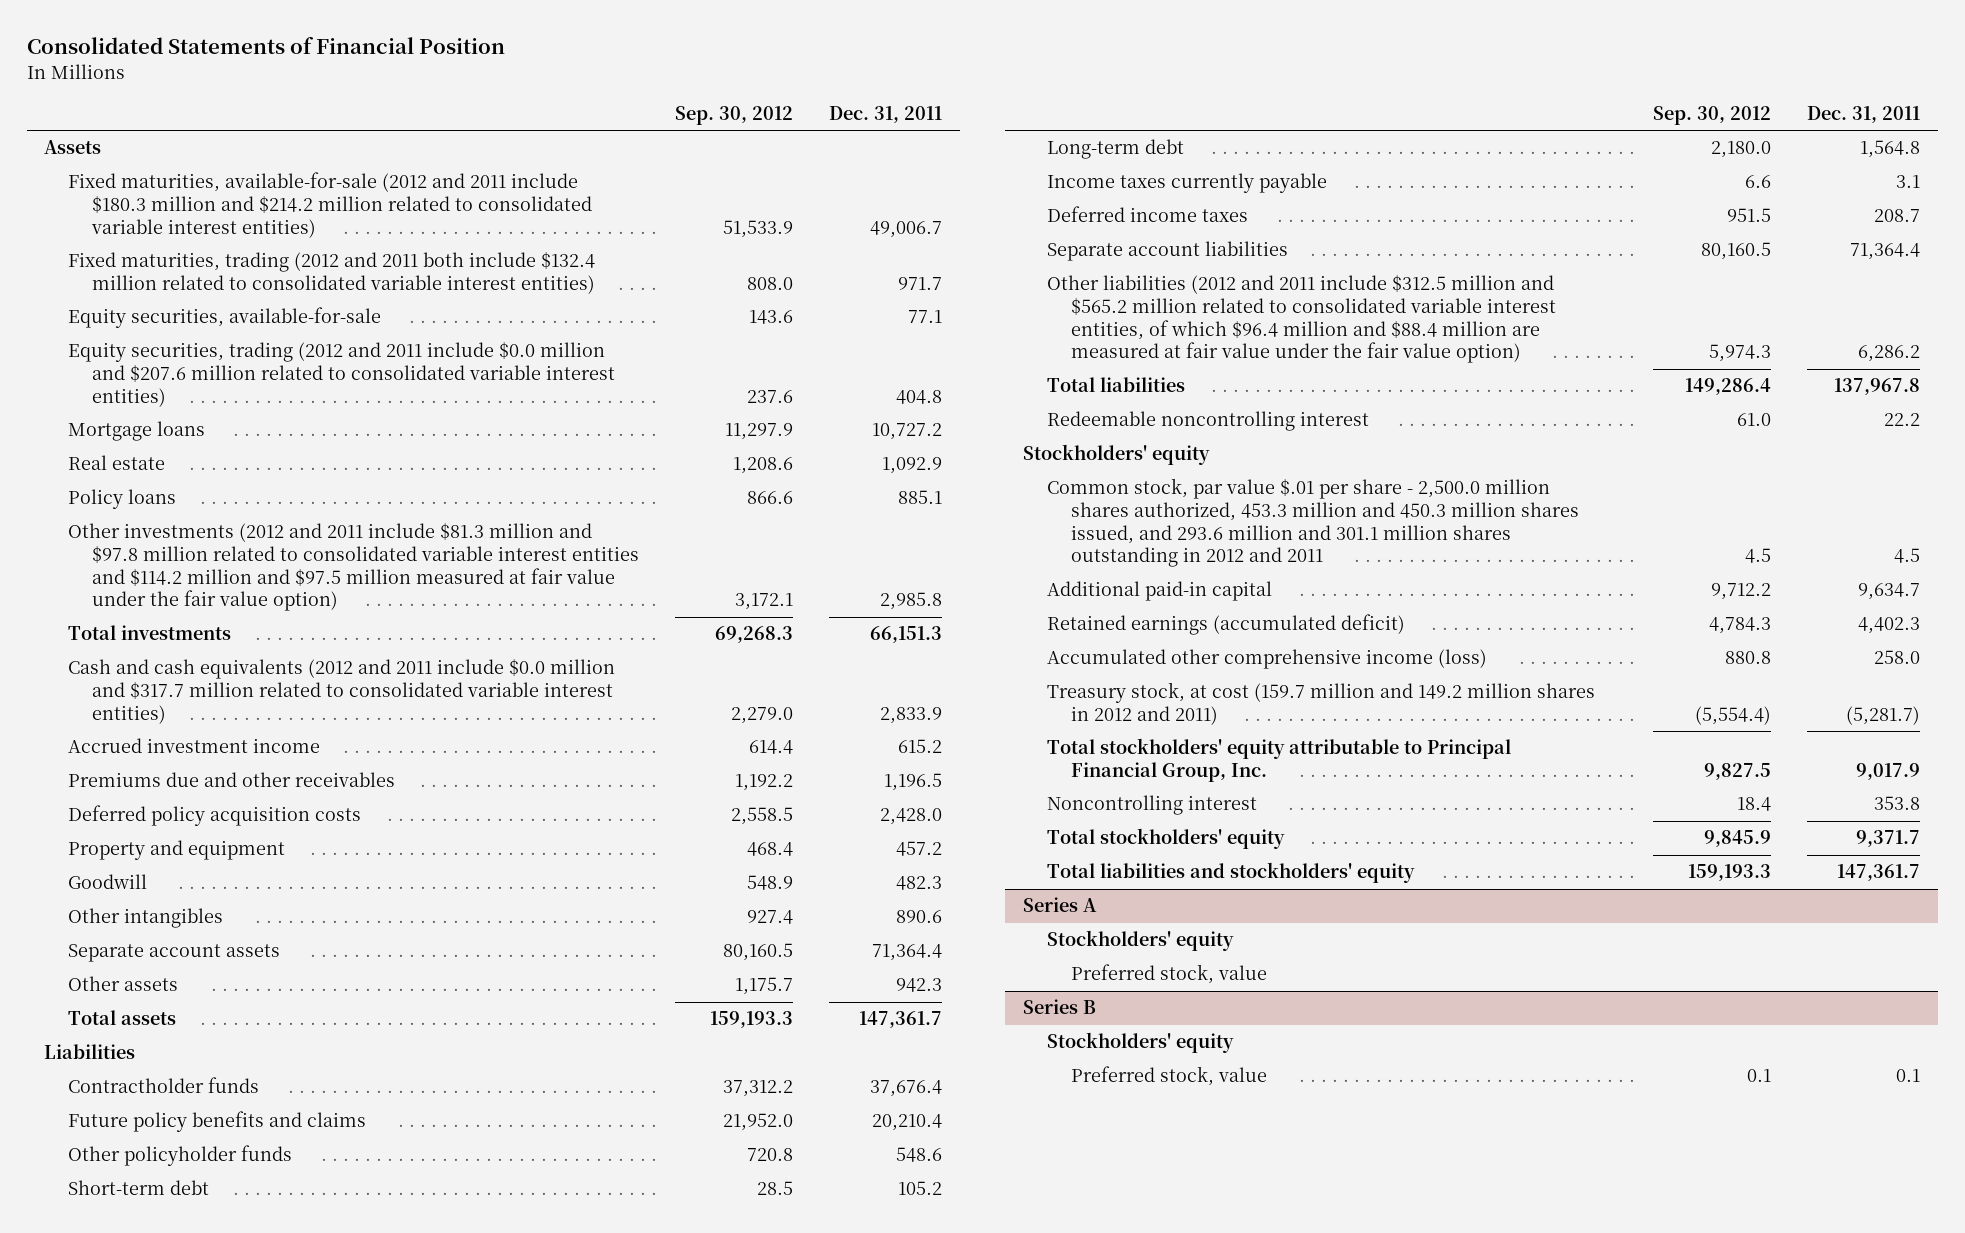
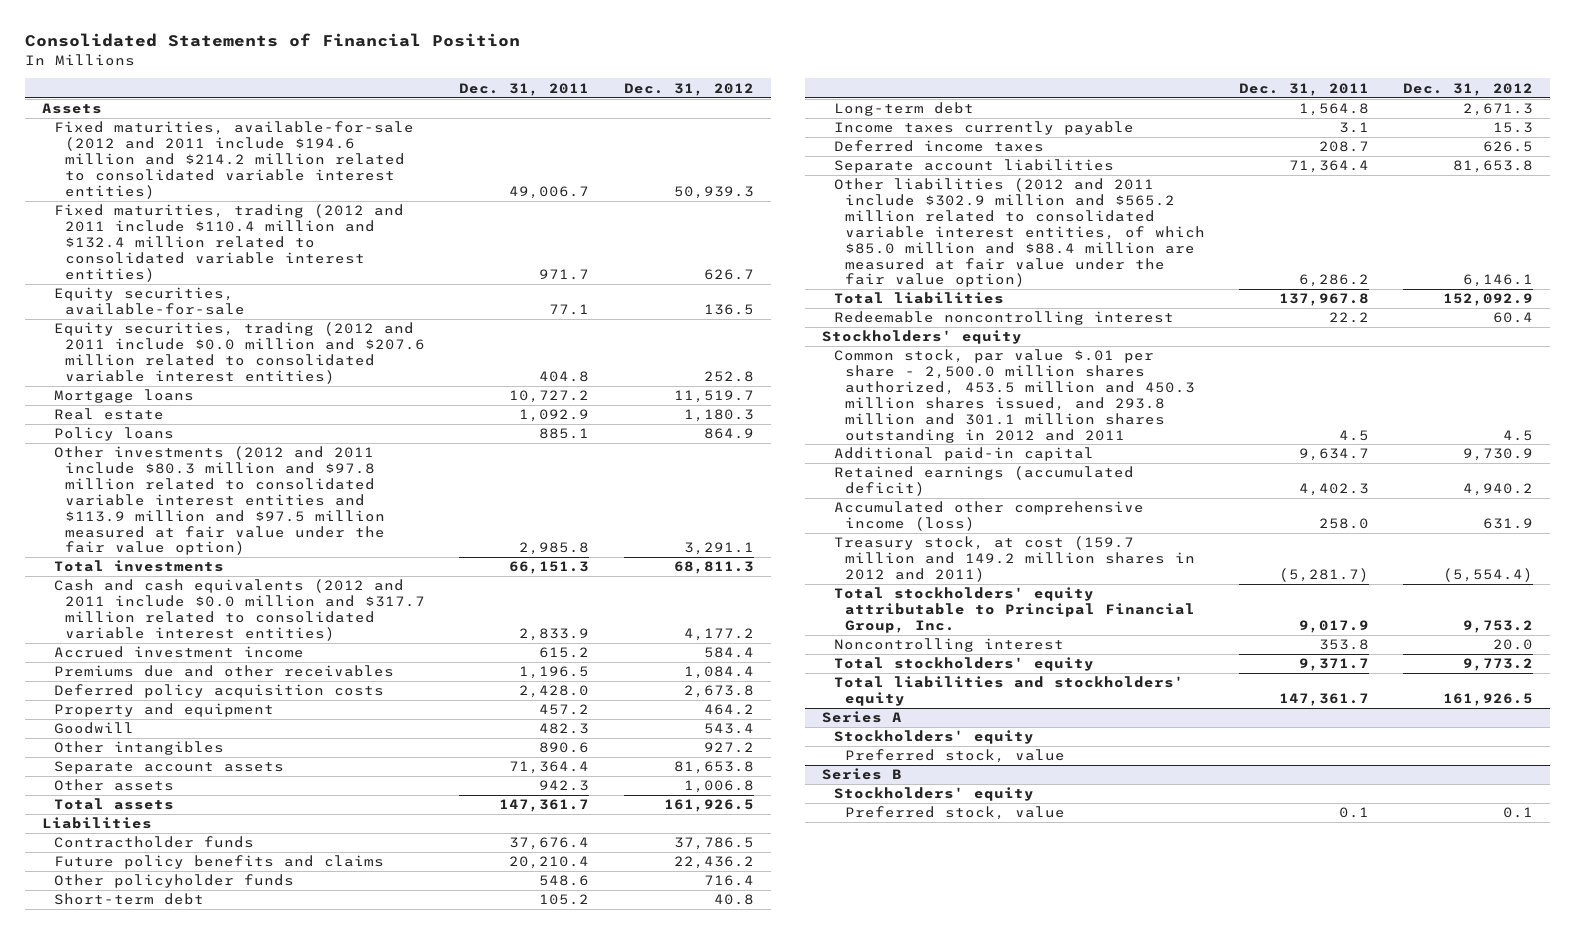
- | Sep. 30, 2012 | Dec. 31, 2011
+ | Dec. 31, 2011 | Dec. 31, 2012
- Fixed maturities, available-for-sale (2012 and 2011 include $180.3 million and $214.2 million related to consolidated variable interest entities) | 51,533.9 | 49,006.7
- Fixed maturities, trading (2012 and 2011 both include $132.4 million related to consolidated variable interest entities) | 808.0 | 971.7
+ Fixed maturities, available-for-sale (2012 and 2011 include $194.6 million and $214.2 million related to consolidated variable interest entities) | 49,006.7 | 50,939.3
+ Fixed maturities, trading (2012 and 2011 include $110.4 million and $132.4 million related to consolidated variable interest entities) | 971.7 | 626.7
- Other investments (2012 and 2011 include $81.3 million and $97.8 million related to consolidated variable interest entities and $114.2 million and $97.5 million measured at fair value under the fair value option) | 3,172.1 | 2,985.8
+ Other investments (2012 and 2011 include $80.3 million and $97.8 million related to consolidated variable interest entities and $113.9 million and $97.5 million measured at fair value under the fair value option) | 2,985.8 | 3,291.1
- Other liabilities (2012 and 2011 include $312.5 million and $565.2 million related to consolidated variable interest entities, of which $96.4 million and $88.4 million are measured at fair value under the fair value option) | 5,974.3 | 6,286.2
+ Other liabilities (2012 and 2011 include $302.9 million and $565.2 million related to consolidated variable interest entities, of which $85.0 million and $88.4 million are measured at fair value under the fair value option) | 6,286.2 | 6,146.1
- Common stock, par value $.01 per share - 2,500.0 million shares authorized, 453.3 million and 450.3 million shares issued, and 293.6 million and 301.1 million shares outstanding in 2012 and 2011 | 4.5 | 4.5
+ Common stock, par value $.01 per share - 2,500.0 million shares authorized, 453.5 million and 450.3 million shares issued, and 293.8 million and 301.1 million shares outstanding in 2012 and 2011 | 4.5 | 4.5

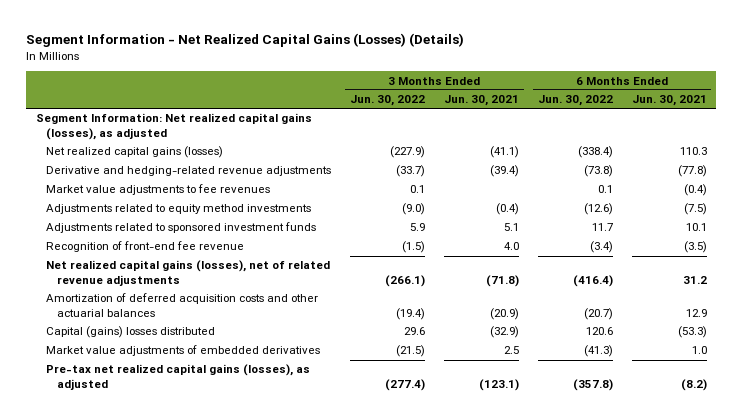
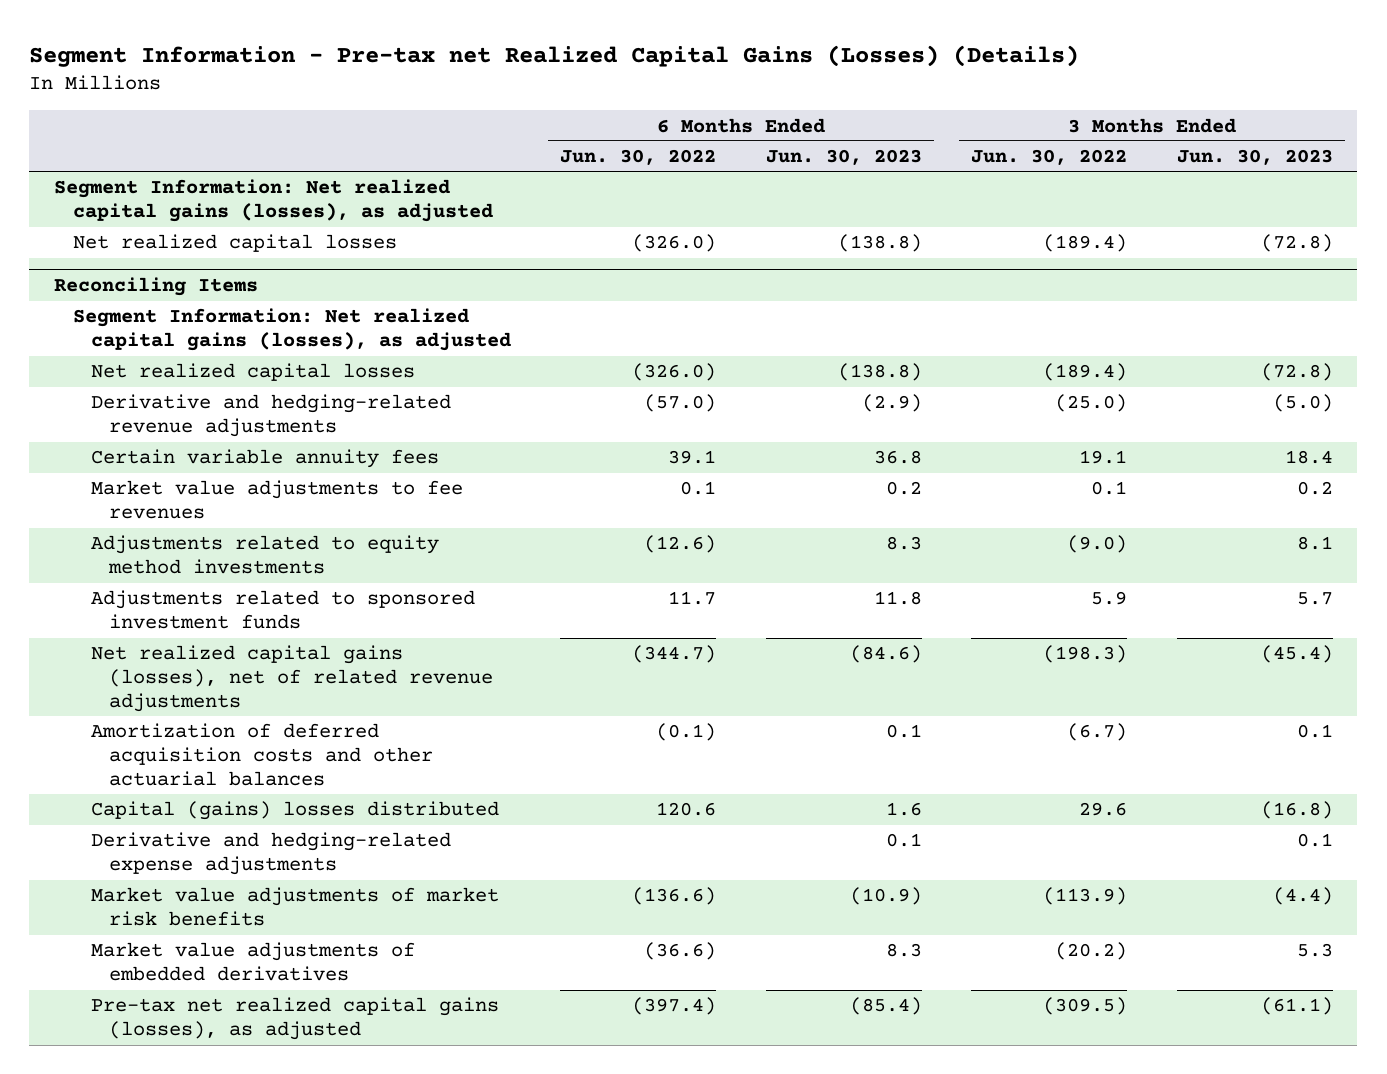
- Segment Information - Net Realized Capital Gains (Losses) (Details)
+ Segment Information - Pre-tax net Realized Capital Gains (Losses) (Details)
- | 3 Months Ended Jun. 30, 2022 | 3 Months Ended Jun. 30, 2021 | 6 Months Ended Jun. 30, 2022 | 6 Months Ended Jun. 30, 2021
+ | 6 Months Ended Jun. 30, 2022 | 6 Months Ended Jun. 30, 2023 | 3 Months Ended Jun. 30, 2022 | 3 Months Ended Jun. 30, 2023
- Net realized capital gains (losses) | (227.9) | (41.1) | (338.4) | 110.3
- Derivative and hedging-related revenue adjustments | (33.7) | (39.4) | (73.8) | (77.8)
+ Net realized capital losses | (326.0) | (138.8) | (189.4) | (72.8)
+ Reconciling Items
+ Segment Information: Net realized capital gains (losses), as adjusted
+ Net realized capital losses | (326.0) | (138.8) | (189.4) | (72.8)
+ Derivative and hedging-related revenue adjustments | (57.0) | (2.9) | (25.0) | (5.0)
+ Certain variable annuity fees | 39.1 | 36.8 | 19.1 | 18.4
- Recognition of front-end fee revenue | (1.5) | 4.0 | (3.4) | (3.5)
- Net realized capital gains (losses), net of related revenue adjustments | (266.1) | (71.8) | (416.4) | 31.2
- Amortization of deferred acquisition costs and other actuarial balances | (19.4) | (20.9) | (20.7) | 12.9
+ Net realized capital gains (losses), net of related revenue adjustments | (344.7) | (84.6) | (198.3) | (45.4)
+ Amortization of deferred acquisition costs and other actuarial balances | (0.1) | 0.1 | (6.7) | 0.1
- Market value adjustments of embedded derivatives | (21.5) | 2.5 | (41.3) | 1.0
- Pre-tax net realized capital gains (losses), as adjusted | (277.4) | (123.1) | (357.8) | (8.2)
+ Derivative and hedging-related expense adjustments | | 0.1 | | 0.1
+ Market value adjustments of market risk benefits | (136.6) | (10.9) | (113.9) | (4.4)
+ Market value adjustments of embedded derivatives | (36.6) | 8.3 | (20.2) | 5.3
+ Pre-tax net realized capital gains (losses), as adjusted | (397.4) | (85.4) | (309.5) | (61.1)

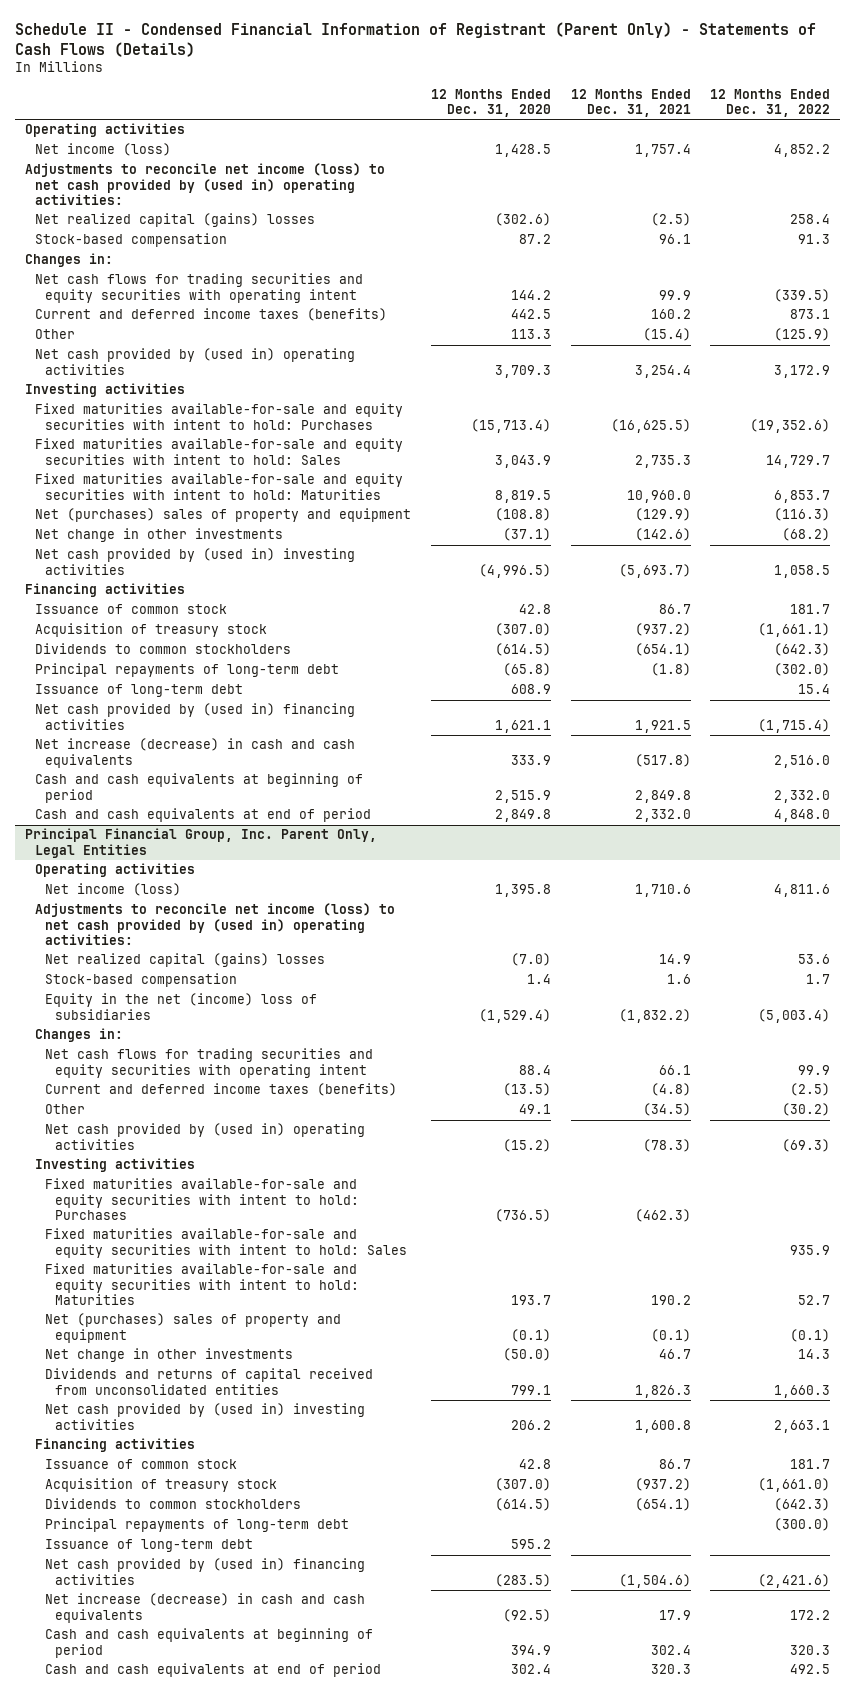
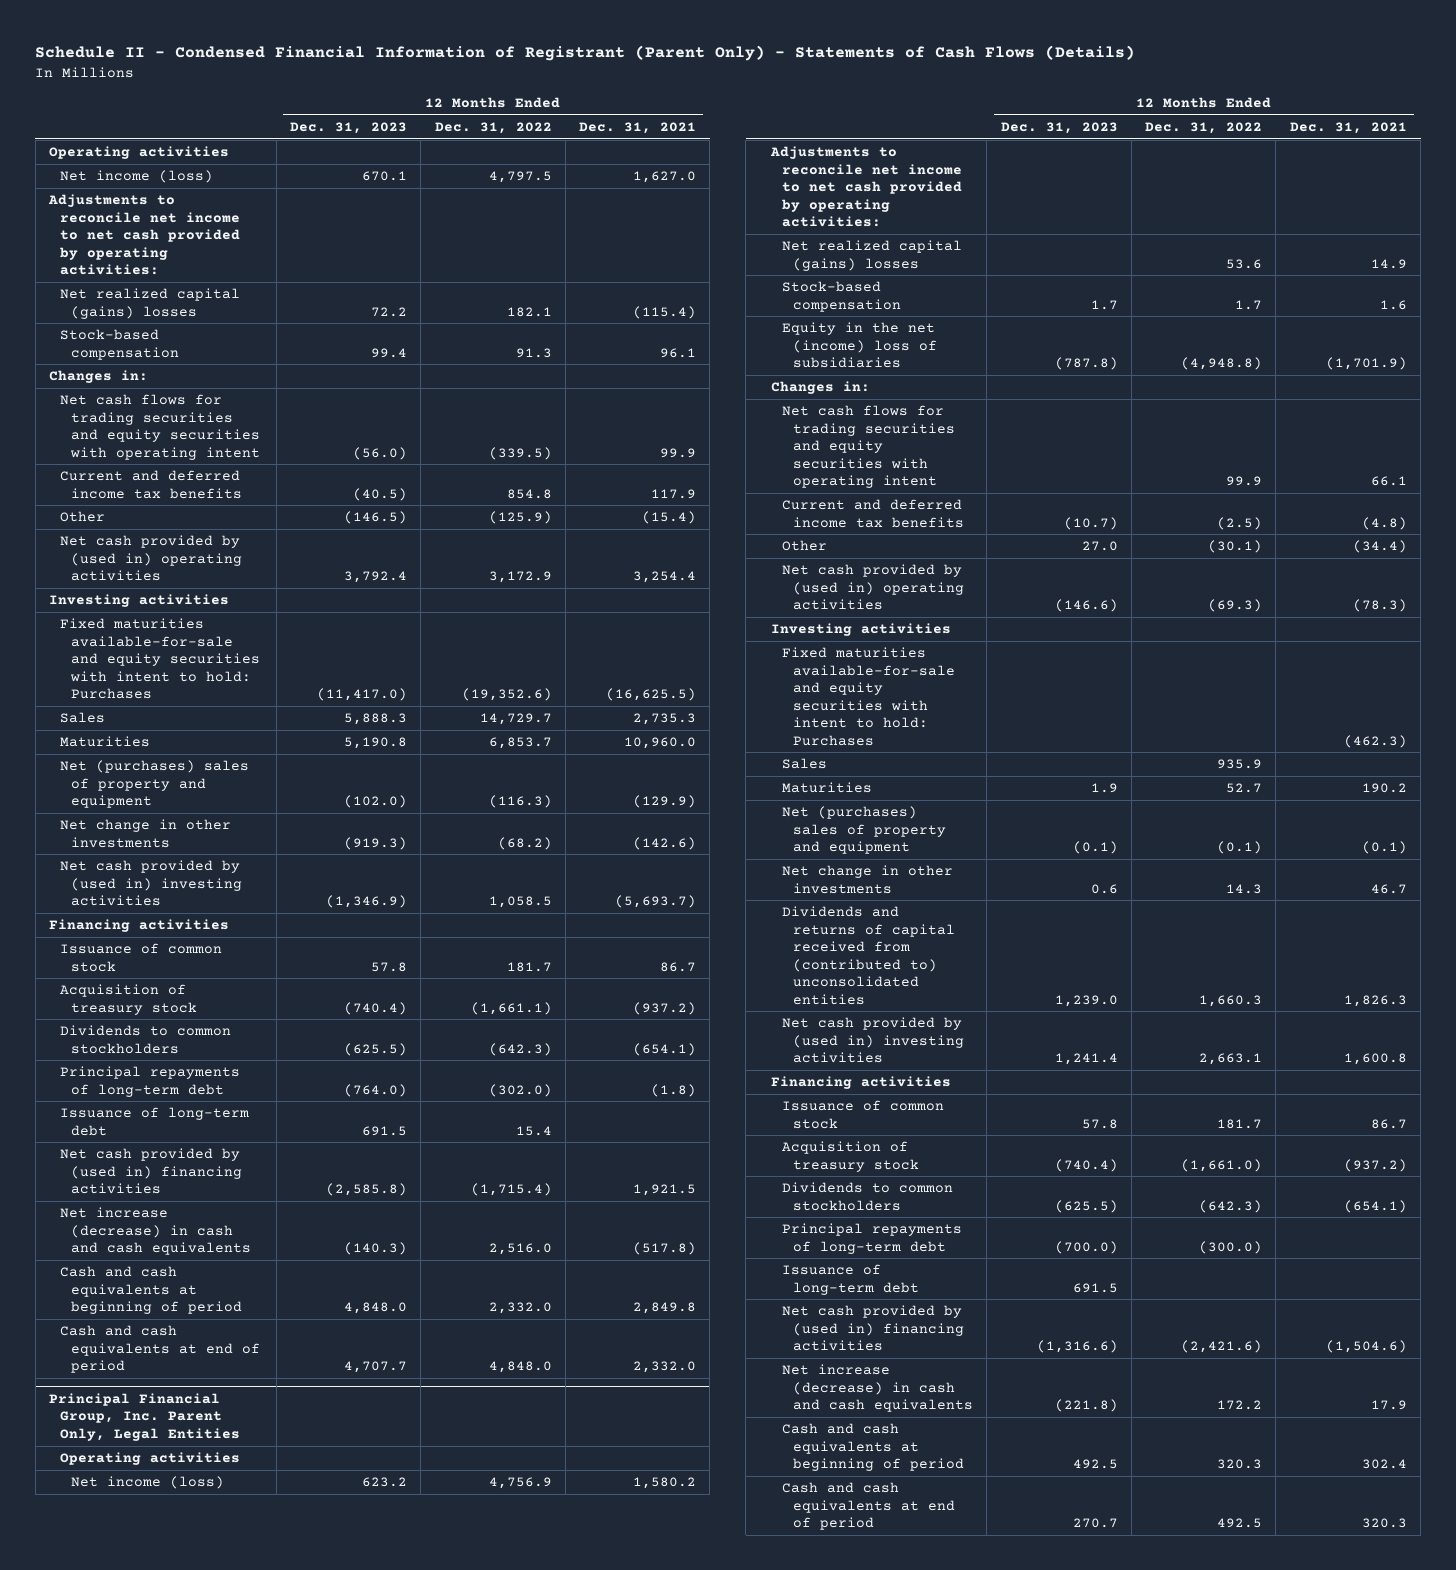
- | 12 Months Ended Dec. 31, 2020 | 12 Months Ended Dec. 31, 2021 | 12 Months Ended Dec. 31, 2022
+ | 12 Months Ended Dec. 31, 2023 | 12 Months Ended Dec. 31, 2022 | 12 Months Ended Dec. 31, 2021
- Net income (loss) | 1,428.5 | 1,757.4 | 4,852.2
- Adjustments to reconcile net income (loss) to net cash provided by (used in) operating activities:
- Net realized capital (gains) losses | (302.6) | (2.5) | 258.4
+ Net income (loss) | 670.1 | 4,797.5 | 1,627.0
+ Adjustments to reconcile net income to net cash provided by operating activities:
+ Net realized capital (gains) losses | 72.2 | 182.1 | (115.4)
- Current and deferred income taxes (benefits) | 442.5 | 160.2 | 873.1
+ Current and deferred income tax benefits | (40.5) | 854.8 | 117.9
- Fixed maturities available-for-sale and equity securities with intent to hold: Sales | 3,043.9 | 2,735.3 | 14,729.7
- Fixed maturities available-for-sale and equity securities with intent to hold: Maturities | 8,819.5 | 10,960.0 | 6,853.7
+ Sales | 5,888.3 | 14,729.7 | 2,735.3
+ Maturities | 5,190.8 | 6,853.7 | 10,960.0
@ Principal Financial Group, Inc. Parent Only, Legal Entities
- Net income (loss) | 1,395.8 | 1,710.6 | 4,811.6
- Adjustments to reconcile net income (loss) to net cash provided by (used in) operating activities:
+ Net income (loss) | 623.2 | 4,756.9 | 1,580.2
+ Adjustments to reconcile net income to net cash provided by operating activities:
- Equity in the net (income) loss of subsidiaries | (1,529.4) | (1,832.2) | (5,003.4)
+ Equity in the net (income) loss of subsidiaries | (787.8) | (4,948.8) | (1,701.9)
- Current and deferred income taxes (benefits) | (13.5) | (4.8) | (2.5)
- Other | 49.1 | (34.5) | (30.2)
+ Current and deferred income tax benefits | (10.7) | (2.5) | (4.8)
+ Other | 27.0 | (30.1) | (34.4)
- Fixed maturities available-for-sale and equity securities with intent to hold: Sales | | | 935.9
- Fixed maturities available-for-sale and equity securities with intent to hold: Maturities | 193.7 | 190.2 | 52.7
+ Sales | | 935.9 |
+ Maturities | 1.9 | 52.7 | 190.2
- Dividends and returns of capital received from unconsolidated entities | 799.1 | 1,826.3 | 1,660.3
+ Dividends and returns of capital received from (contributed to) unconsolidated entities | 1,239.0 | 1,660.3 | 1,826.3

